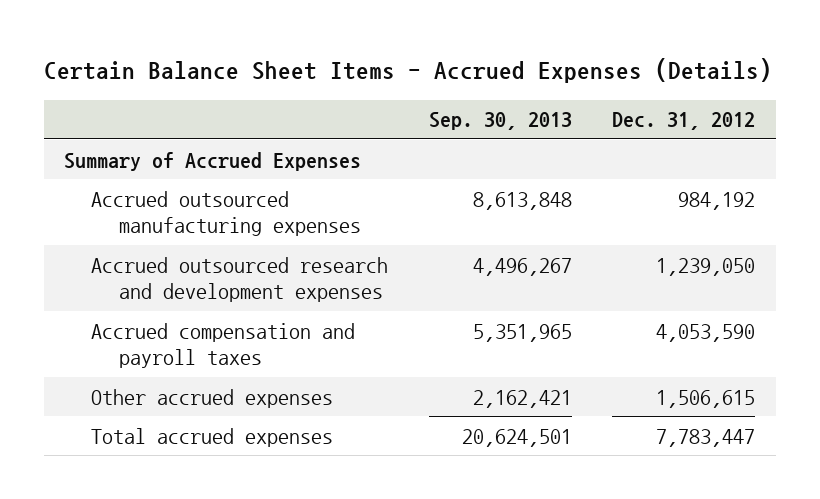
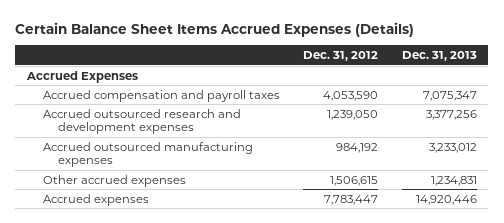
- Certain Balance Sheet Items - Accrued Expenses (Details)
+ Certain Balance Sheet Items Accrued Expenses (Details)
- | Sep. 30, 2013 | Dec. 31, 2012
+ | Dec. 31, 2012 | Dec. 31, 2013
- Summary of Accrued Expenses
+ Accrued Expenses
moved down: Accrued outsourced research and development expenses | 1,239,050 | 3,377,256
moved down: Accrued outsourced manufacturing expenses | 984,192 | 3,233,012
- Total accrued expenses | 20,624,501 | 7,783,447
+ Accrued expenses | 7,783,447 | 14,920,446

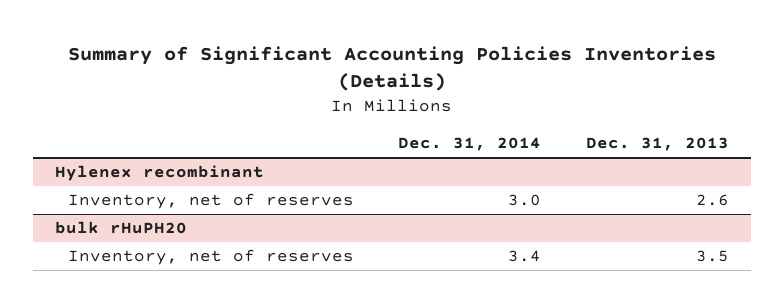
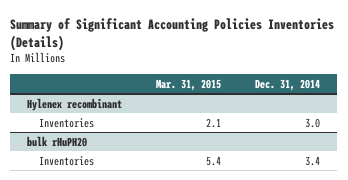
- | Dec. 31, 2014 | Dec. 31, 2013
+ | Mar. 31, 2015 | Dec. 31, 2014
@ Hylenex recombinant
- Inventory, net of reserves | 3.0 | 2.6
+ Inventories | 2.1 | 3.0
@ bulk rHuPH20
- Inventory, net of reserves | 3.4 | 3.5
+ Inventories | 5.4 | 3.4

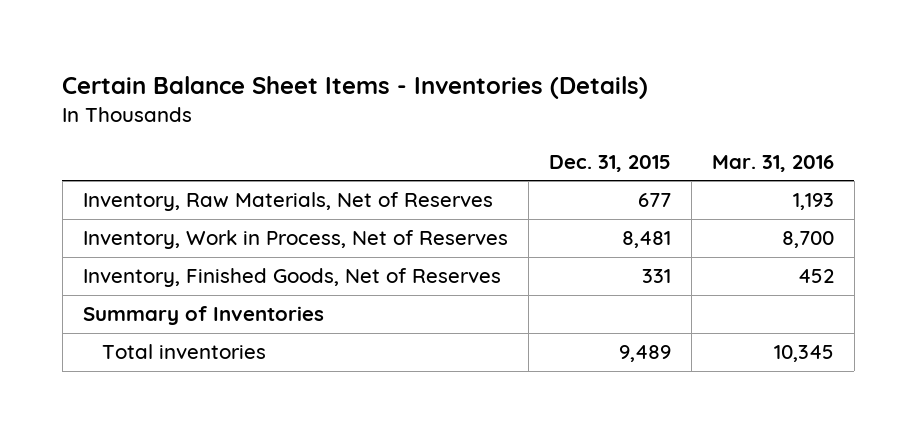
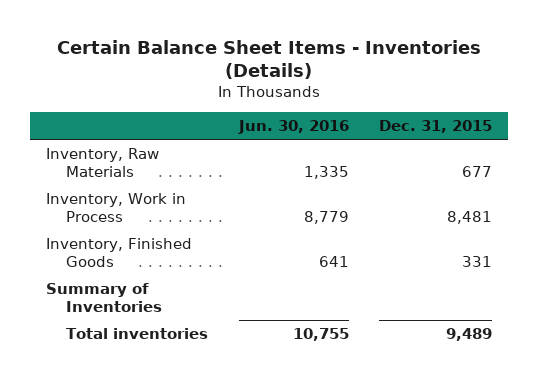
- | Dec. 31, 2015 | Mar. 31, 2016
+ | Jun. 30, 2016 | Dec. 31, 2015
- Inventory, Raw Materials, Net of Reserves | 677 | 1,193
- Inventory, Work in Process, Net of Reserves | 8,481 | 8,700
- Inventory, Finished Goods, Net of Reserves | 331 | 452
+ Inventory, Raw Materials | 1,335 | 677
+ Inventory, Work in Process | 8,779 | 8,481
+ Inventory, Finished Goods | 641 | 331

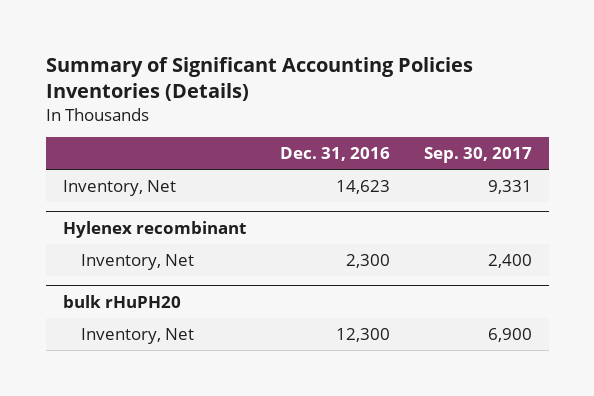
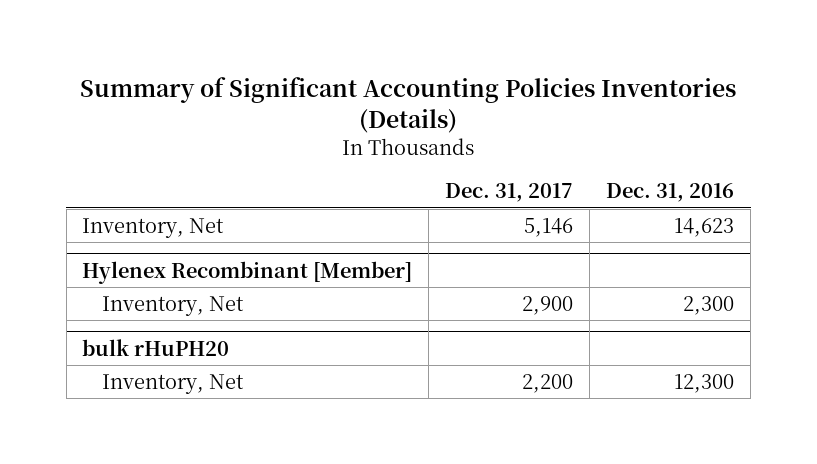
- | Dec. 31, 2016 | Sep. 30, 2017
+ | Dec. 31, 2017 | Dec. 31, 2016
- Hylenex recombinant
+ Hylenex Recombinant [Member]

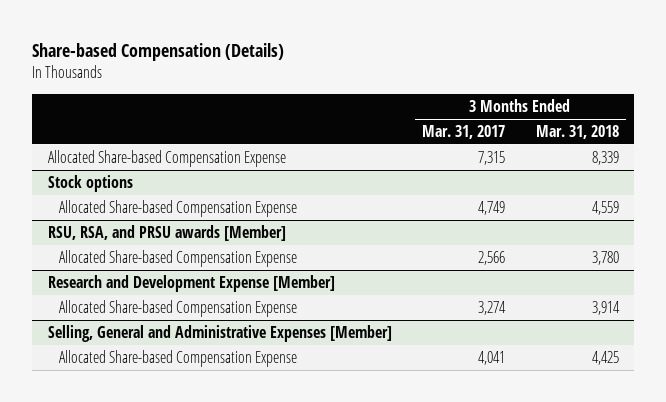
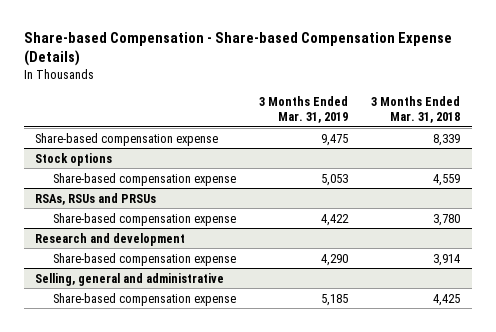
- Share-based Compensation (Details)
+ Share-based Compensation - Share-based Compensation Expense (Details)
- | 3 Months Ended Mar. 31, 2017 | 3 Months Ended Mar. 31, 2018
+ | 3 Months Ended Mar. 31, 2019 | 3 Months Ended Mar. 31, 2018
- Allocated Share-based Compensation Expense | 7,315 | 8,339
+ Share-based compensation expense | 9,475 | 8,339
@ Stock options
- Allocated Share-based Compensation Expense | 4,749 | 4,559
- RSU, RSA, and PRSU awards [Member]
- Allocated Share-based Compensation Expense | 2,566 | 3,780
- Research and Development Expense [Member]
- Allocated Share-based Compensation Expense | 3,274 | 3,914
- Selling, General and Administrative Expenses [Member]
- Allocated Share-based Compensation Expense | 4,041 | 4,425
@ Stock options
+ Share-based compensation expense | 5,053 | 4,559
+ RSAs, RSUs and PRSUs
+ Share-based compensation expense | 4,422 | 3,780
+ Research and development
+ Share-based compensation expense | 4,290 | 3,914
+ Selling, general and administrative
+ Share-based compensation expense | 5,185 | 4,425

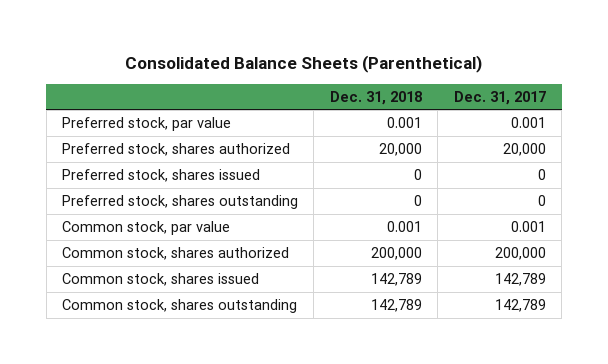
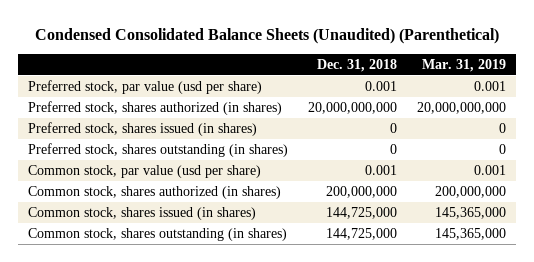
- Consolidated Balance Sheets (Parenthetical)
+ Condensed Consolidated Balance Sheets (Unaudited) (Parenthetical)
- | Dec. 31, 2018 | Dec. 31, 2017
+ | Dec. 31, 2018 | Mar. 31, 2019
- Preferred stock, par value | 0.001 | 0.001
- Preferred stock, shares authorized | 20,000 | 20,000
- Preferred stock, shares issued | 0 | 0
- Preferred stock, shares outstanding | 0 | 0
- Common stock, par value | 0.001 | 0.001
- Common stock, shares authorized | 200,000 | 200,000
- Common stock, shares issued | 142,789 | 142,789
- Common stock, shares outstanding | 142,789 | 142,789
+ Preferred stock, par value (usd per share) | 0.001 | 0.001
+ Preferred stock, shares authorized (in shares) | 20,000,000,000 | 20,000,000,000
+ Preferred stock, shares issued (in shares) | 0 | 0
+ Preferred stock, shares outstanding (in shares) | 0 | 0
+ Common stock, par value (usd per share) | 0.001 | 0.001
+ Common stock, shares authorized (in shares) | 200,000,000 | 200,000,000
+ Common stock, shares issued (in shares) | 144,725,000 | 145,365,000
+ Common stock, shares outstanding (in shares) | 144,725,000 | 145,365,000

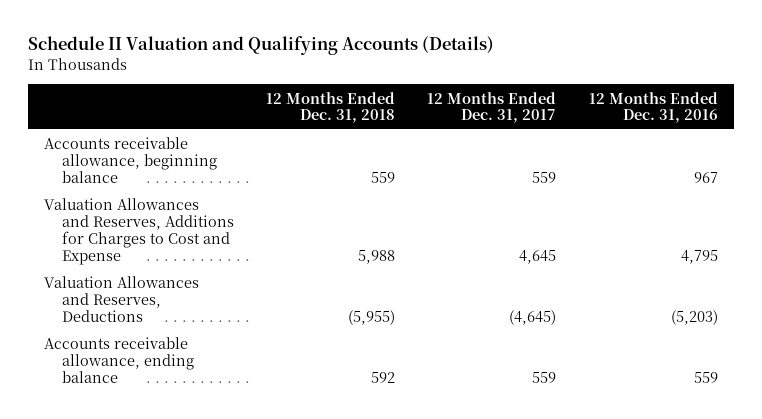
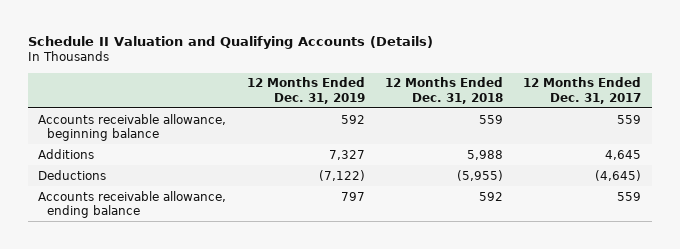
- | 12 Months Ended Dec. 31, 2018 | 12 Months Ended Dec. 31, 2017 | 12 Months Ended Dec. 31, 2016
+ | 12 Months Ended Dec. 31, 2019 | 12 Months Ended Dec. 31, 2018 | 12 Months Ended Dec. 31, 2017
- Valuation Allowances and Reserves, Additions for Charges to Cost and Expense | 5,988 | 4,645 | 4,795
- Valuation Allowances and Reserves, Deductions | (5,955) | (4,645) | (5,203)
+ Additions | 7,327 | 5,988 | 4,645
+ Deductions | (7,122) | (5,955) | (4,645)

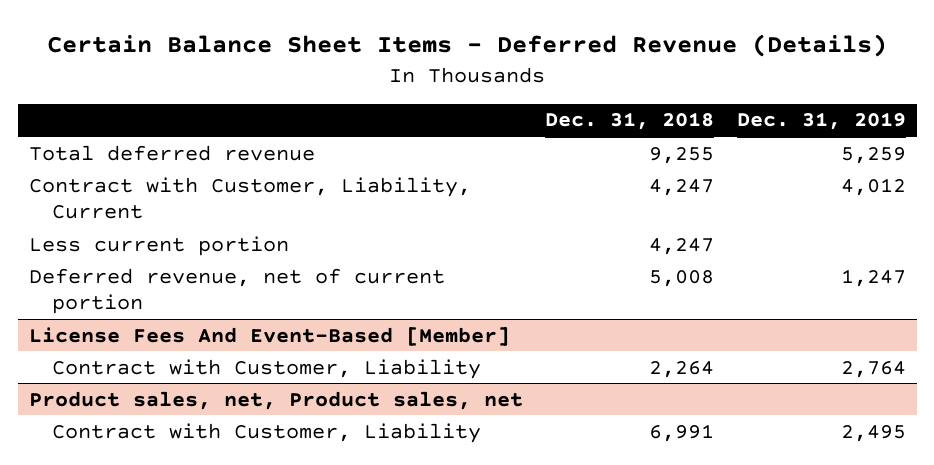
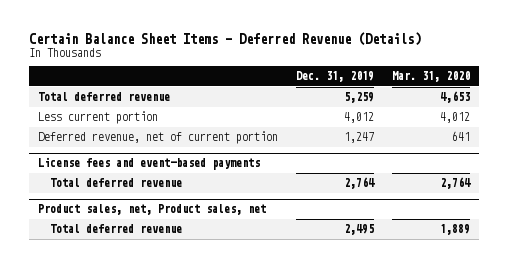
- | Dec. 31, 2018 | Dec. 31, 2019
+ | Dec. 31, 2019 | Mar. 31, 2020
- Contract with Customer, Liability, Current | 4,247 | 4,012
- Less current portion | 4,247 |
+ Less current portion | 4,012 | 4,012
- License Fees And Event-Based [Member]
- Contract with Customer, Liability | 2,264 | 2,764
+ License fees and event-based payments
+ Total deferred revenue | 2,764 | 2,764
@ Product sales, net, Product sales, net
- Contract with Customer, Liability | 6,991 | 2,495
+ Total deferred revenue | 2,495 | 1,889

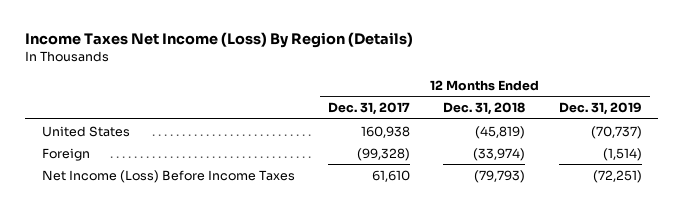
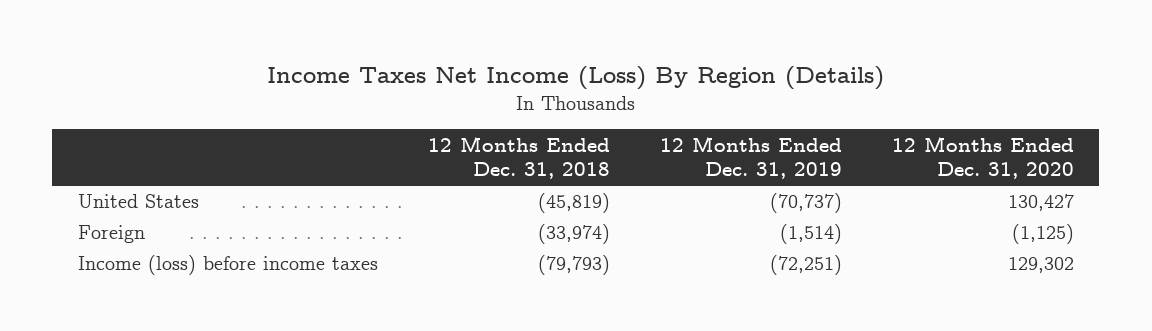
- | 12 Months Ended Dec. 31, 2017 | 12 Months Ended Dec. 31, 2018 | 12 Months Ended Dec. 31, 2019
+ | 12 Months Ended Dec. 31, 2018 | 12 Months Ended Dec. 31, 2019 | 12 Months Ended Dec. 31, 2020
- Net Income (Loss) Before Income Taxes | 61,610 | (79,793) | (72,251)
+ Income (loss) before income taxes | (79,793) | (72,251) | 129,302

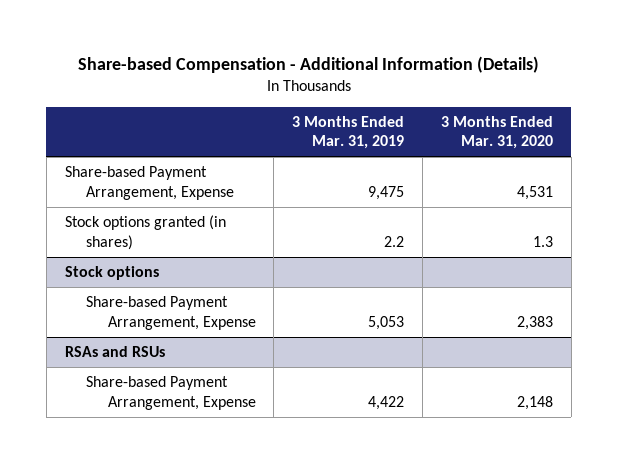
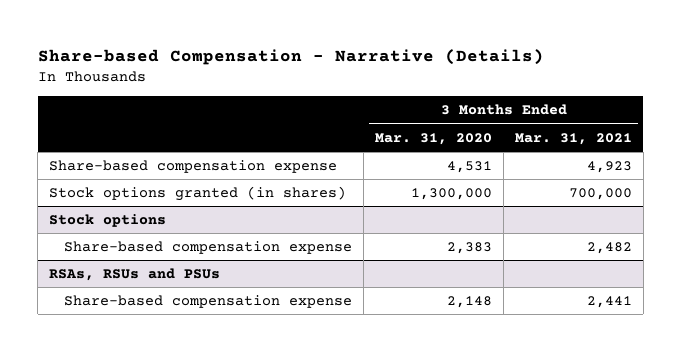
- Share-based Compensation - Additional Information (Details)
+ Share-based Compensation - Narrative (Details)
- | 3 Months Ended Mar. 31, 2019 | 3 Months Ended Mar. 31, 2020
+ | 3 Months Ended Mar. 31, 2020 | 3 Months Ended Mar. 31, 2021
- Share-based Payment Arrangement, Expense | 9,475 | 4,531
- Stock options granted (in shares) | 2.2 | 1.3
+ Share-based compensation expense | 4,531 | 4,923
+ Stock options granted (in shares) | 1,300,000 | 700,000
@ Stock options
- Share-based Payment Arrangement, Expense | 5,053 | 2,383
- RSAs and RSUs
- Share-based Payment Arrangement, Expense | 4,422 | 2,148
@ Stock options
+ Share-based compensation expense | 2,383 | 2,482
+ RSAs, RSUs and PSUs
+ Share-based compensation expense | 2,148 | 2,441

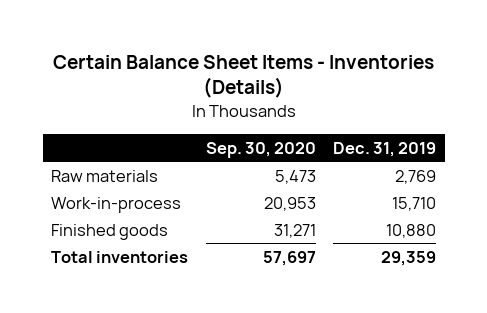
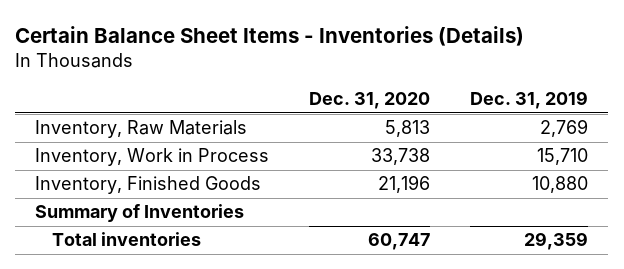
- | Sep. 30, 2020 | Dec. 31, 2019
+ | Dec. 31, 2020 | Dec. 31, 2019
- Raw materials | 5,473 | 2,769
- Work-in-process | 20,953 | 15,710
- Finished goods | 31,271 | 10,880
+ Inventory, Raw Materials | 5,813 | 2,769
+ Inventory, Work in Process | 33,738 | 15,710
+ Inventory, Finished Goods | 21,196 | 10,880
+ Summary of Inventories

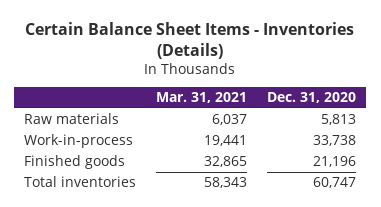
- | Dec. 31, 2020 | Dec. 31, 2019
+ | Mar. 31, 2021 | Dec. 31, 2020
- Inventory, Raw Materials | 5,813 | 2,769
- Inventory, Work in Process | 33,738 | 15,710
- Inventory, Finished Goods | 21,196 | 10,880
- Summary of Inventories
+ Raw materials | 6,037 | 5,813
+ Work-in-process | 19,441 | 33,738
+ Finished goods | 32,865 | 21,196

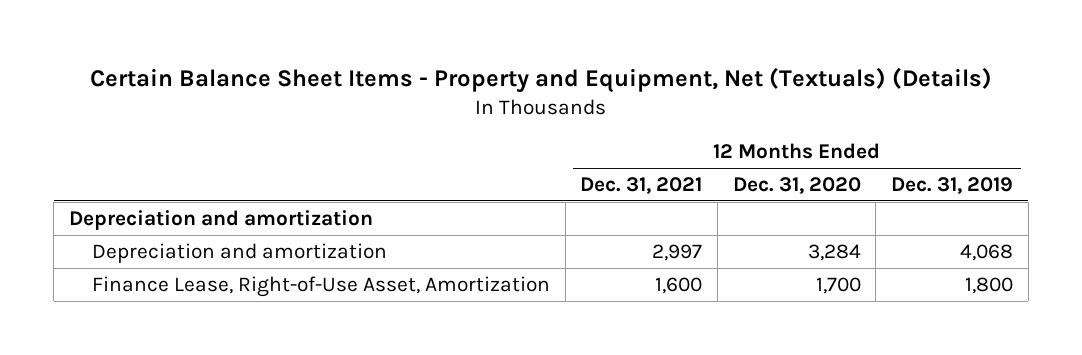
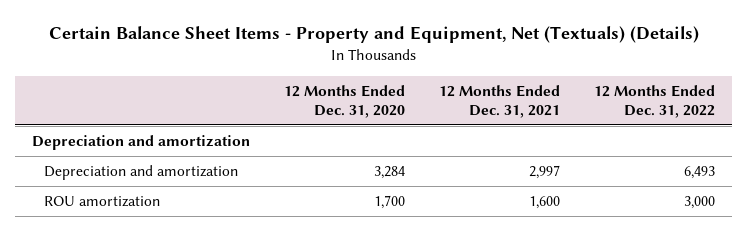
- | 12 Months Ended Dec. 31, 2021 | 12 Months Ended Dec. 31, 2020 | 12 Months Ended Dec. 31, 2019
+ | 12 Months Ended Dec. 31, 2020 | 12 Months Ended Dec. 31, 2021 | 12 Months Ended Dec. 31, 2022
- Finance Lease, Right-of-Use Asset, Amortization | 1,600 | 1,700 | 1,800
+ ROU amortization | 1,700 | 1,600 | 3,000

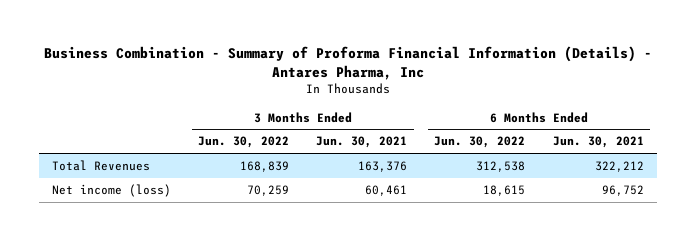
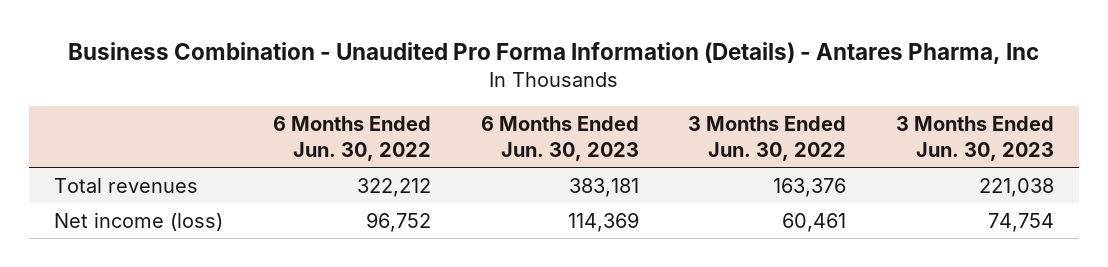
- Business Combination - Summary of Proforma Financial Information (Details) - Antares Pharma, Inc
+ Business Combination - Unaudited Pro Forma Information (Details) - Antares Pharma, Inc
- | 3 Months Ended Jun. 30, 2022 | 3 Months Ended Jun. 30, 2021 | 6 Months Ended Jun. 30, 2022 | 6 Months Ended Jun. 30, 2021
+ | 6 Months Ended Jun. 30, 2022 | 6 Months Ended Jun. 30, 2023 | 3 Months Ended Jun. 30, 2022 | 3 Months Ended Jun. 30, 2023
- Total Revenues | 168,839 | 163,376 | 312,538 | 322,212
- Net income (loss) | 70,259 | 60,461 | 18,615 | 96,752
+ Total revenues | 322,212 | 383,181 | 163,376 | 221,038
+ Net income (loss) | 96,752 | 114,369 | 60,461 | 74,754

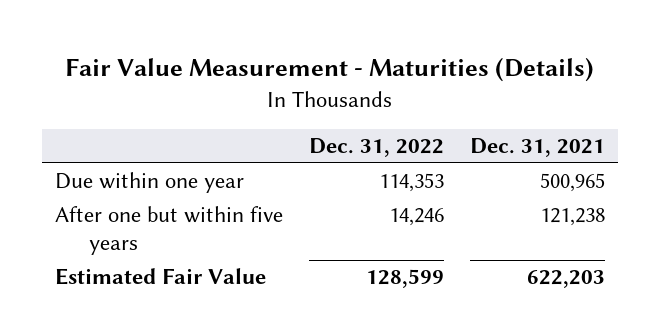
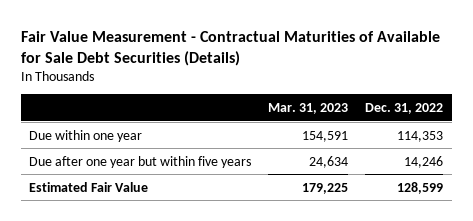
- Fair Value Measurement - Maturities (Details)
+ Fair Value Measurement - Contractual Maturities of Available for Sale Debt Securities (Details)
- | Dec. 31, 2022 | Dec. 31, 2021
+ | Mar. 31, 2023 | Dec. 31, 2022
- After one but within five years | 14,246 | 121,238
+ Due after one year but within five years | 24,634 | 14,246

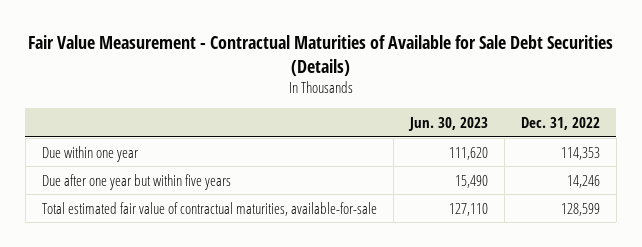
- | Mar. 31, 2023 | Dec. 31, 2022
+ | Jun. 30, 2023 | Dec. 31, 2022
- Estimated Fair Value | 179,225 | 128,599
+ Total estimated fair value of contractual maturities, available-for-sale | 127,110 | 128,599

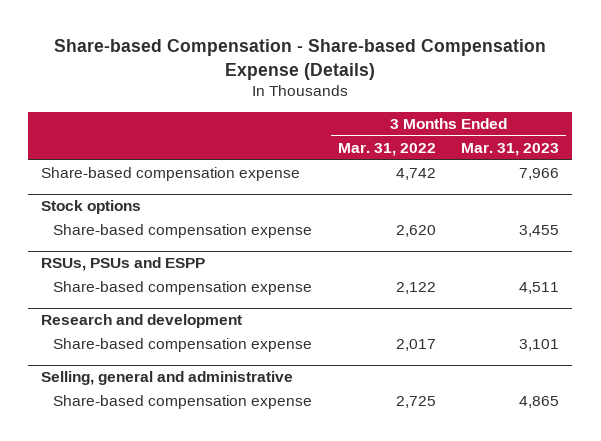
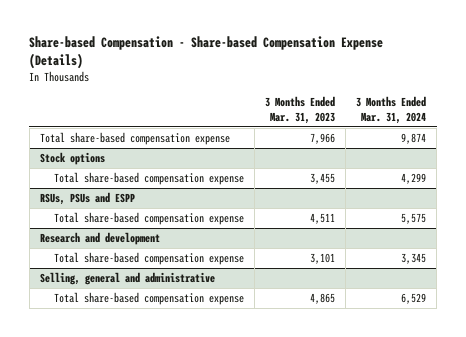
- | 3 Months Ended Mar. 31, 2022 | 3 Months Ended Mar. 31, 2023
+ | 3 Months Ended Mar. 31, 2023 | 3 Months Ended Mar. 31, 2024
- Share-based compensation expense | 4,742 | 7,966
+ Total share-based compensation expense | 7,966 | 9,874
@ Stock options
- Share-based compensation expense | 2,620 | 3,455
+ Total share-based compensation expense | 3,455 | 4,299
@ RSUs, PSUs and ESPP
- Share-based compensation expense | 2,122 | 4,511
+ Total share-based compensation expense | 4,511 | 5,575
@ Research and development
- Share-based compensation expense | 2,017 | 3,101
+ Total share-based compensation expense | 3,101 | 3,345
@ Selling, general and administrative
- Share-based compensation expense | 2,725 | 4,865
+ Total share-based compensation expense | 4,865 | 6,529

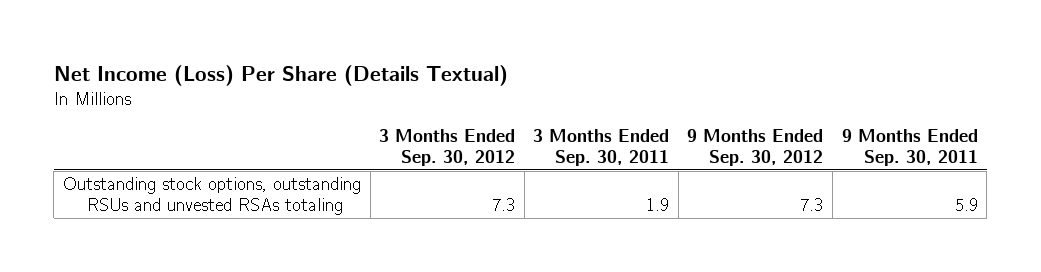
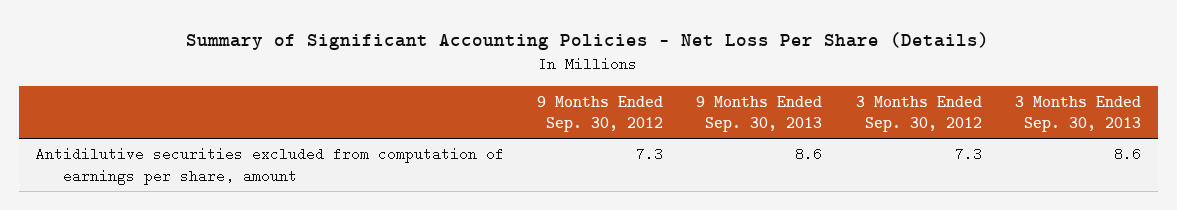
- Net Income (Loss) Per Share (Details Textual)
+ Summary of Significant Accounting Policies - Net Loss Per Share (Details)
- | 3 Months Ended Sep. 30, 2012 | 3 Months Ended Sep. 30, 2011 | 9 Months Ended Sep. 30, 2012 | 9 Months Ended Sep. 30, 2011
+ | 9 Months Ended Sep. 30, 2012 | 9 Months Ended Sep. 30, 2013 | 3 Months Ended Sep. 30, 2012 | 3 Months Ended Sep. 30, 2013
- Outstanding stock options, outstanding RSUs and unvested RSAs totaling | 7.3 | 1.9 | 7.3 | 5.9
+ Antidilutive securities excluded from computation of earnings per share, amount | 7.3 | 8.6 | 7.3 | 8.6

